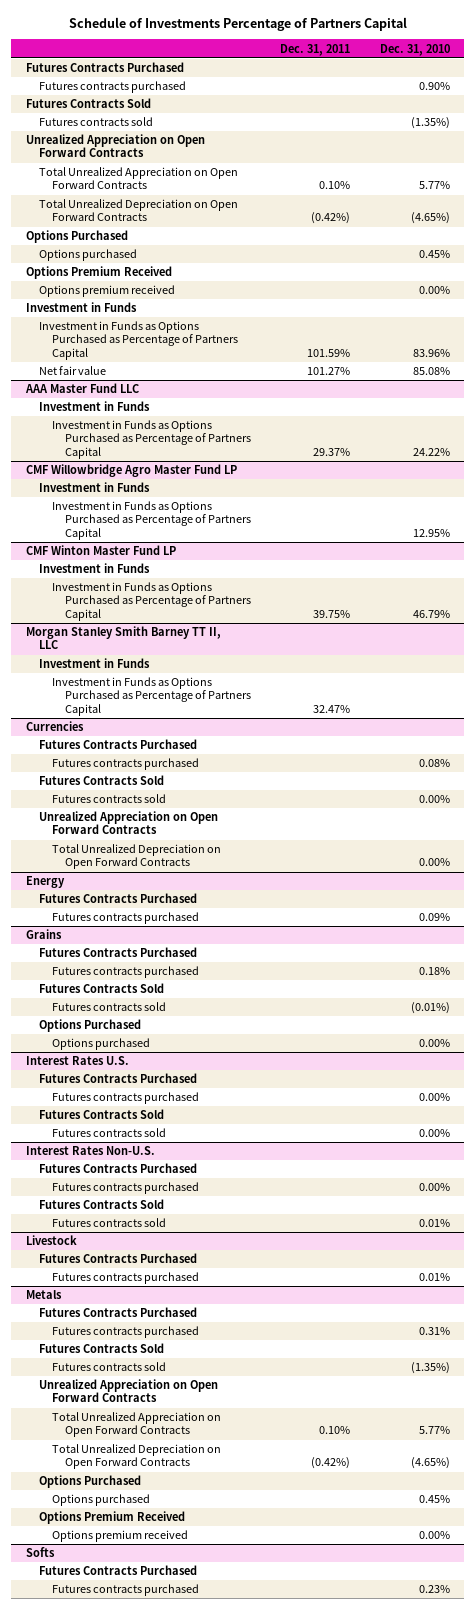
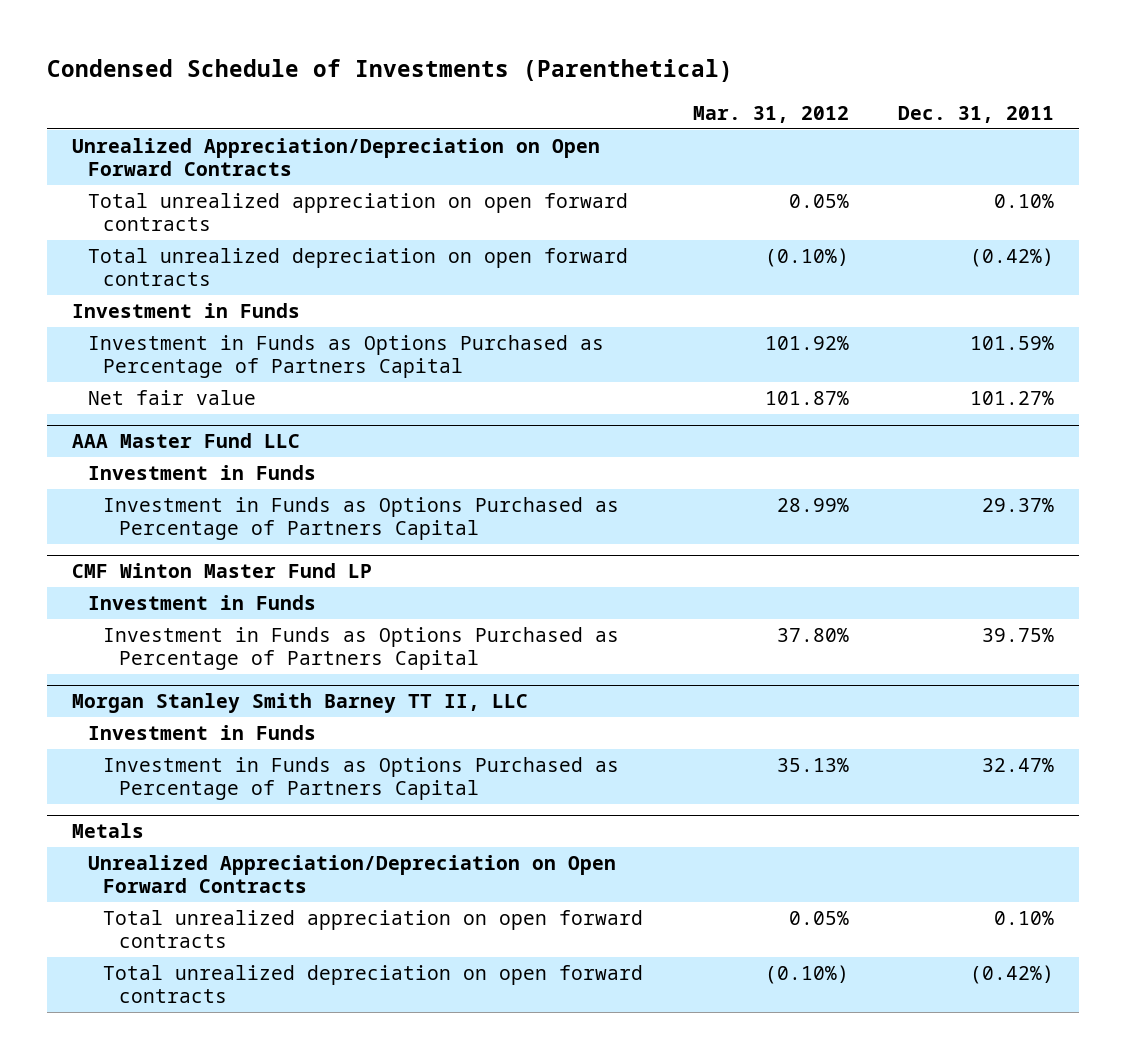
- Schedule of Investments Percentage of Partners Capital
+ Condensed Schedule of Investments (Parenthetical)
- | Dec. 31, 2011 | Dec. 31, 2010
+ | Mar. 31, 2012 | Dec. 31, 2011
- Futures Contracts Purchased
- Futures contracts purchased | | 0.90%
- Futures Contracts Sold
- Futures contracts sold | | (1.35%)
- Unrealized Appreciation on Open Forward Contracts
- Total Unrealized Appreciation on Open Forward Contracts | 0.10% | 5.77%
- Total Unrealized Depreciation on Open Forward Contracts | (0.42%) | (4.65%)
- Options Purchased
- Options purchased | | 0.45%
- Options Premium Received
- Options premium received | | 0.00%
+ Unrealized Appreciation/Depreciation on Open Forward Contracts
+ Total unrealized appreciation on open forward contracts | 0.05% | 0.10%
+ Total unrealized depreciation on open forward contracts | (0.10%) | (0.42%)
- CMF Willowbridge Agro Master Fund LP
- Investment in Funds
- Investment in Funds as Options Purchased as Percentage of Partners Capital | | 12.95%
- Currencies
- Futures Contracts Purchased
- Futures contracts purchased | | 0.08%
- Futures Contracts Sold
- Futures contracts sold | | 0.00%
- Unrealized Appreciation on Open Forward Contracts
- Total Unrealized Depreciation on Open Forward Contracts | | 0.00%
- Energy
- Futures Contracts Purchased
- Futures contracts purchased | | 0.09%
- Grains
- Futures Contracts Purchased
- Futures contracts purchased | | 0.18%
- Futures Contracts Sold
- Futures contracts sold | | (0.01%)
- Options Purchased
- Options purchased | | 0.00%
- Interest Rates U.S.
- Futures Contracts Purchased
- Futures contracts purchased | | 0.00%
- Futures Contracts Sold
- Futures contracts sold | | 0.00%
- Interest Rates Non-U.S.
- Futures Contracts Purchased
- Futures contracts purchased | | 0.00%
- Futures Contracts Sold
- Futures contracts sold | | 0.01%
- Livestock
- Futures Contracts Purchased
- Futures contracts purchased | | 0.01%
@ Metals
- Futures Contracts Purchased
- Futures contracts purchased | | 0.31%
- Futures Contracts Sold
- Futures contracts sold | | (1.35%)
- Unrealized Appreciation on Open Forward Contracts
- Total Unrealized Appreciation on Open Forward Contracts | 0.10% | 5.77%
- Total Unrealized Depreciation on Open Forward Contracts | (0.42%) | (4.65%)
- Options Purchased
- Options purchased | | 0.45%
- Options Premium Received
- Options premium received | | 0.00%
- Softs
- Futures Contracts Purchased
- Futures contracts purchased | | 0.23%
@ Metals
+ Unrealized Appreciation/Depreciation on Open Forward Contracts
+ Total unrealized appreciation on open forward contracts | 0.05% | 0.10%
+ Total unrealized depreciation on open forward contracts | (0.10%) | (0.42%)

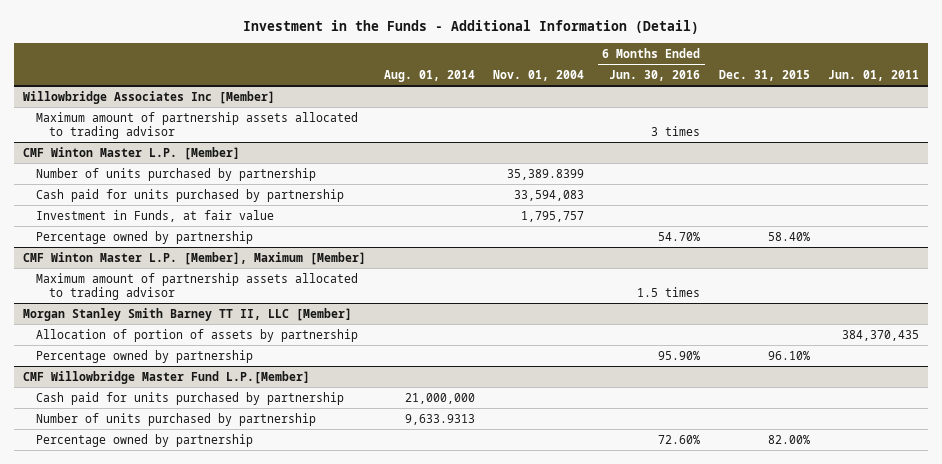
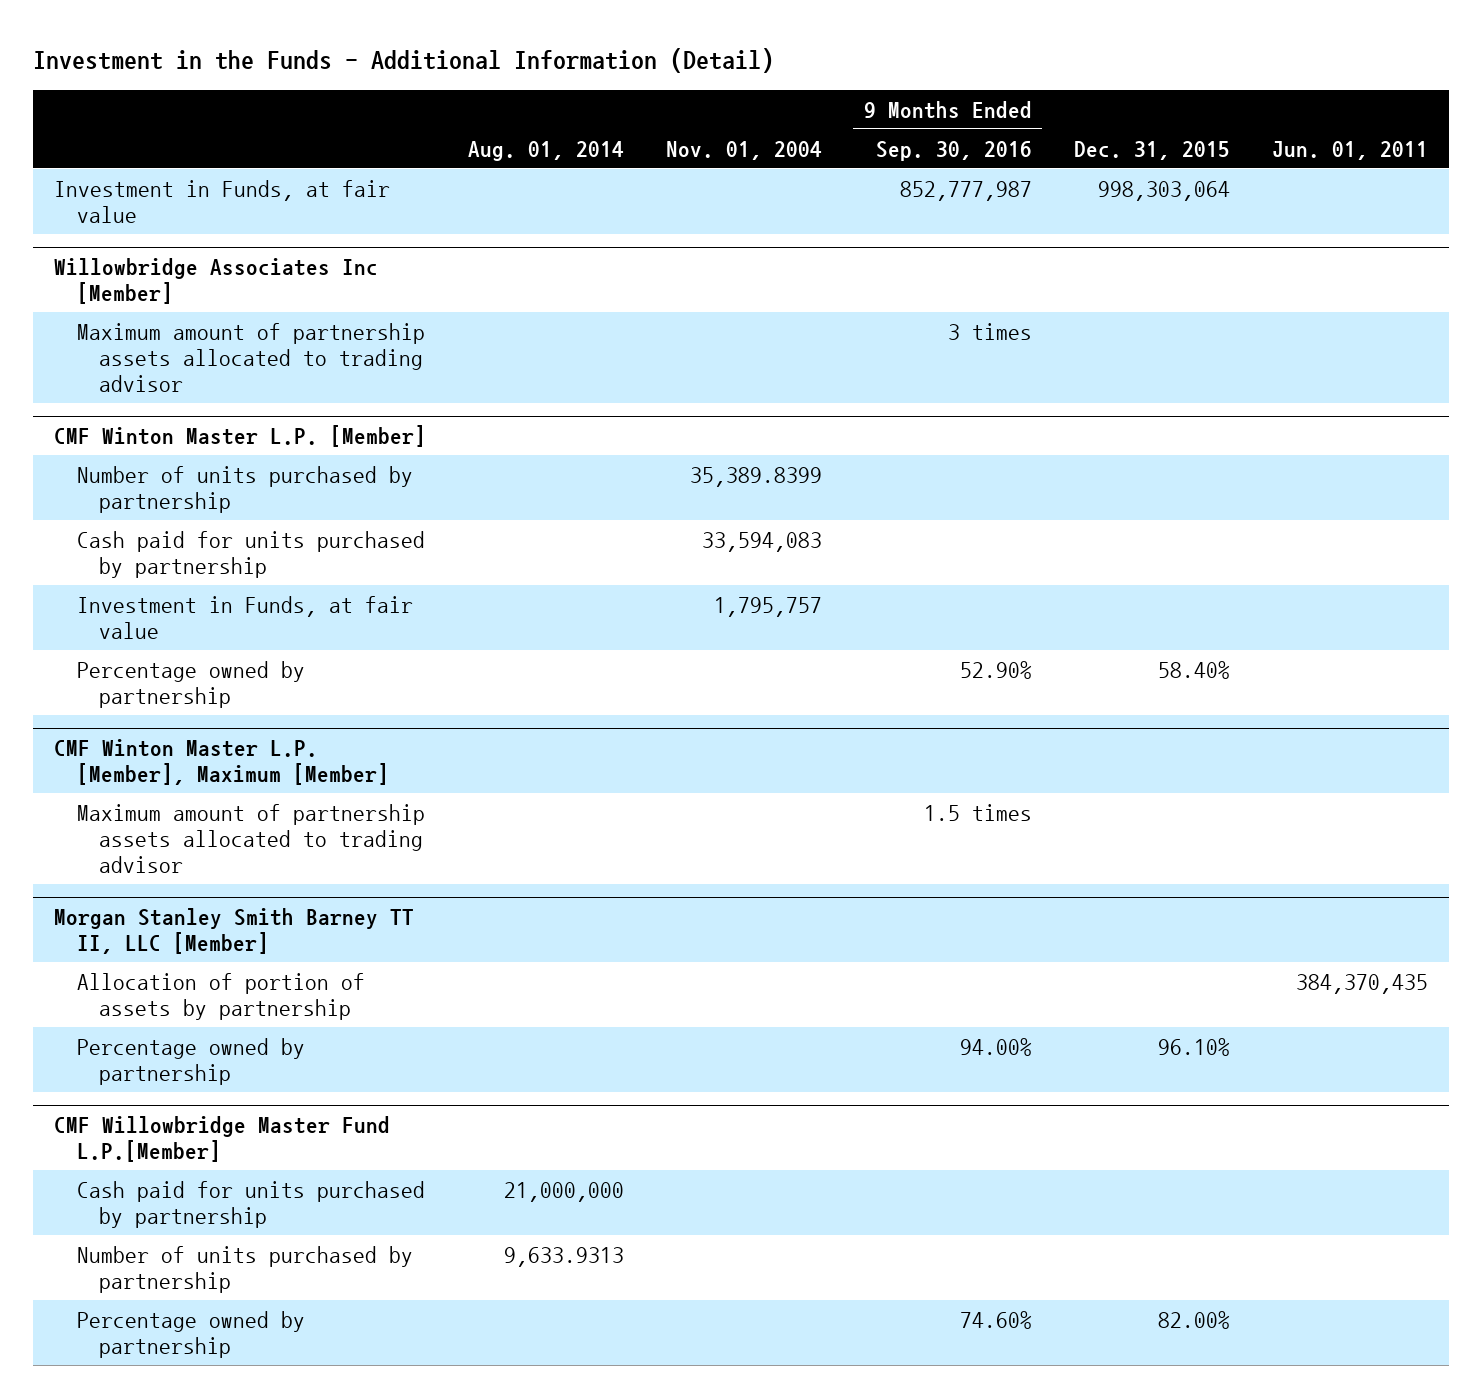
- | Aug. 01, 2014 | Nov. 01, 2004 | 6 Months Ended Jun. 30, 2016 | Dec. 31, 2015 | Jun. 01, 2011
+ | Aug. 01, 2014 | Nov. 01, 2004 | 9 Months Ended Sep. 30, 2016 | Dec. 31, 2015 | Jun. 01, 2011
+ Investment in Funds, at fair value | | | 852,777,987 | 998,303,064 |

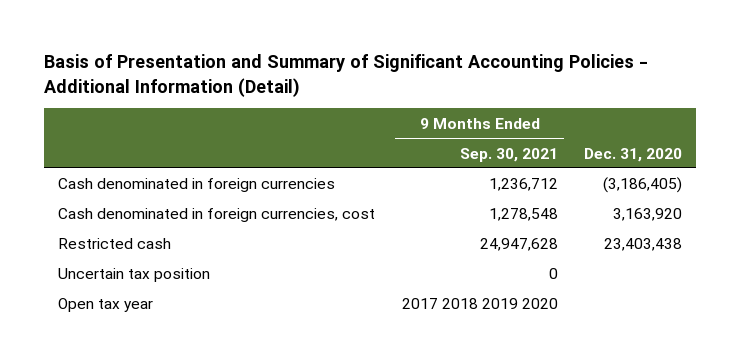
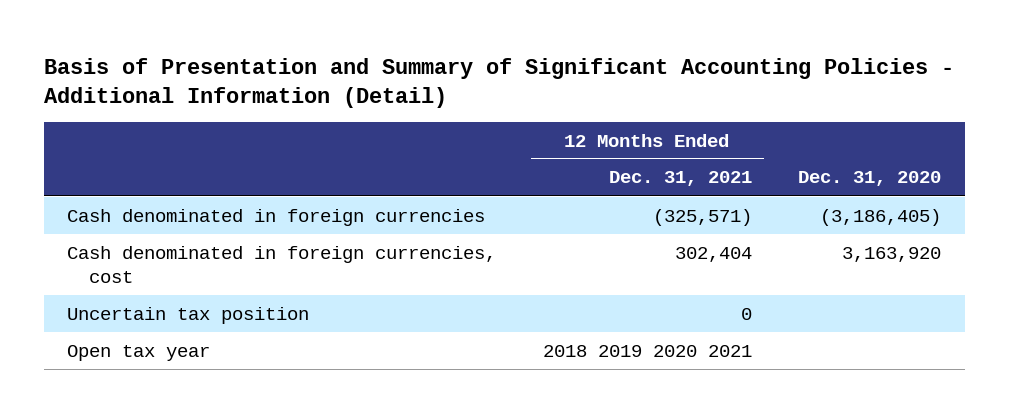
- | 9 Months Ended Sep. 30, 2021 | Dec. 31, 2020
+ | 12 Months Ended Dec. 31, 2021 | Dec. 31, 2020
- Restricted cash | 24,947,628 | 23,403,438

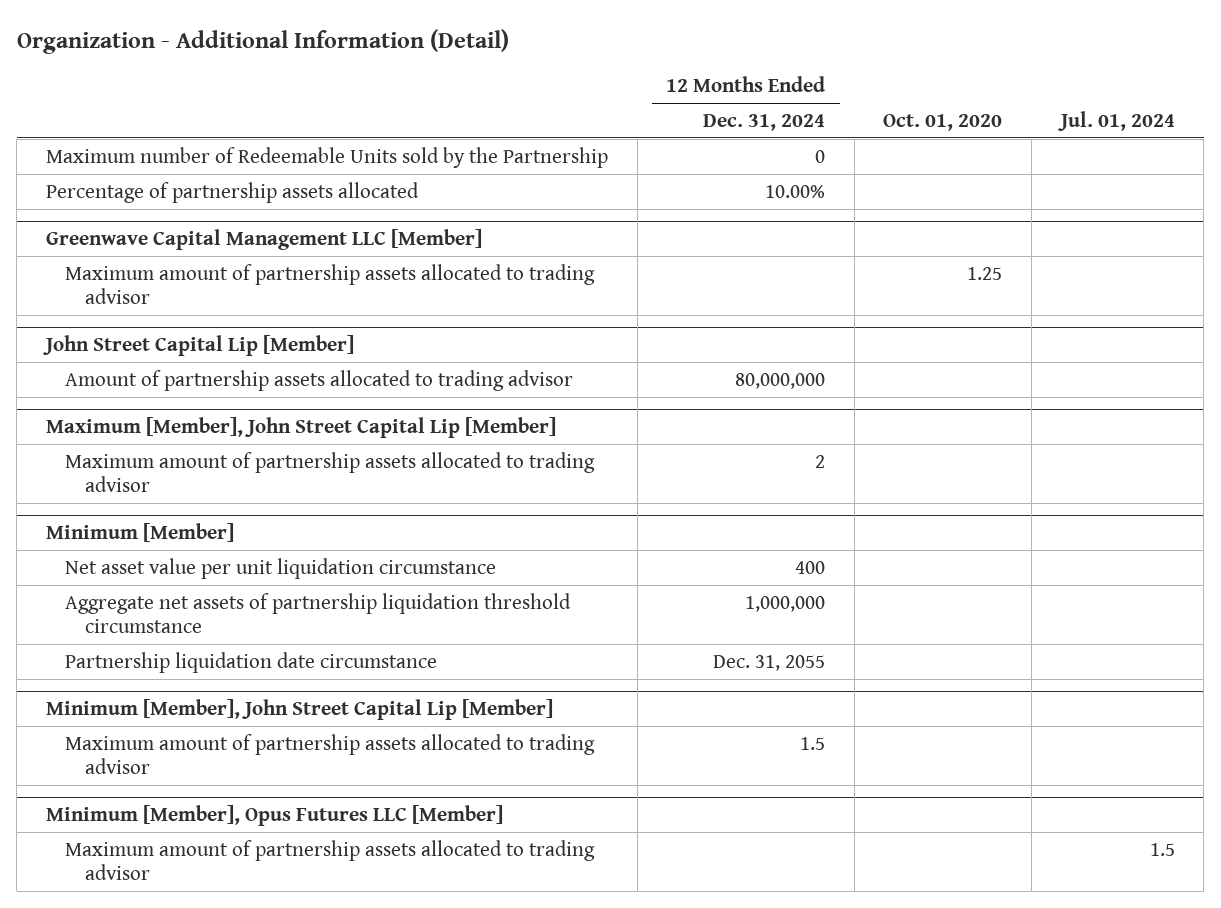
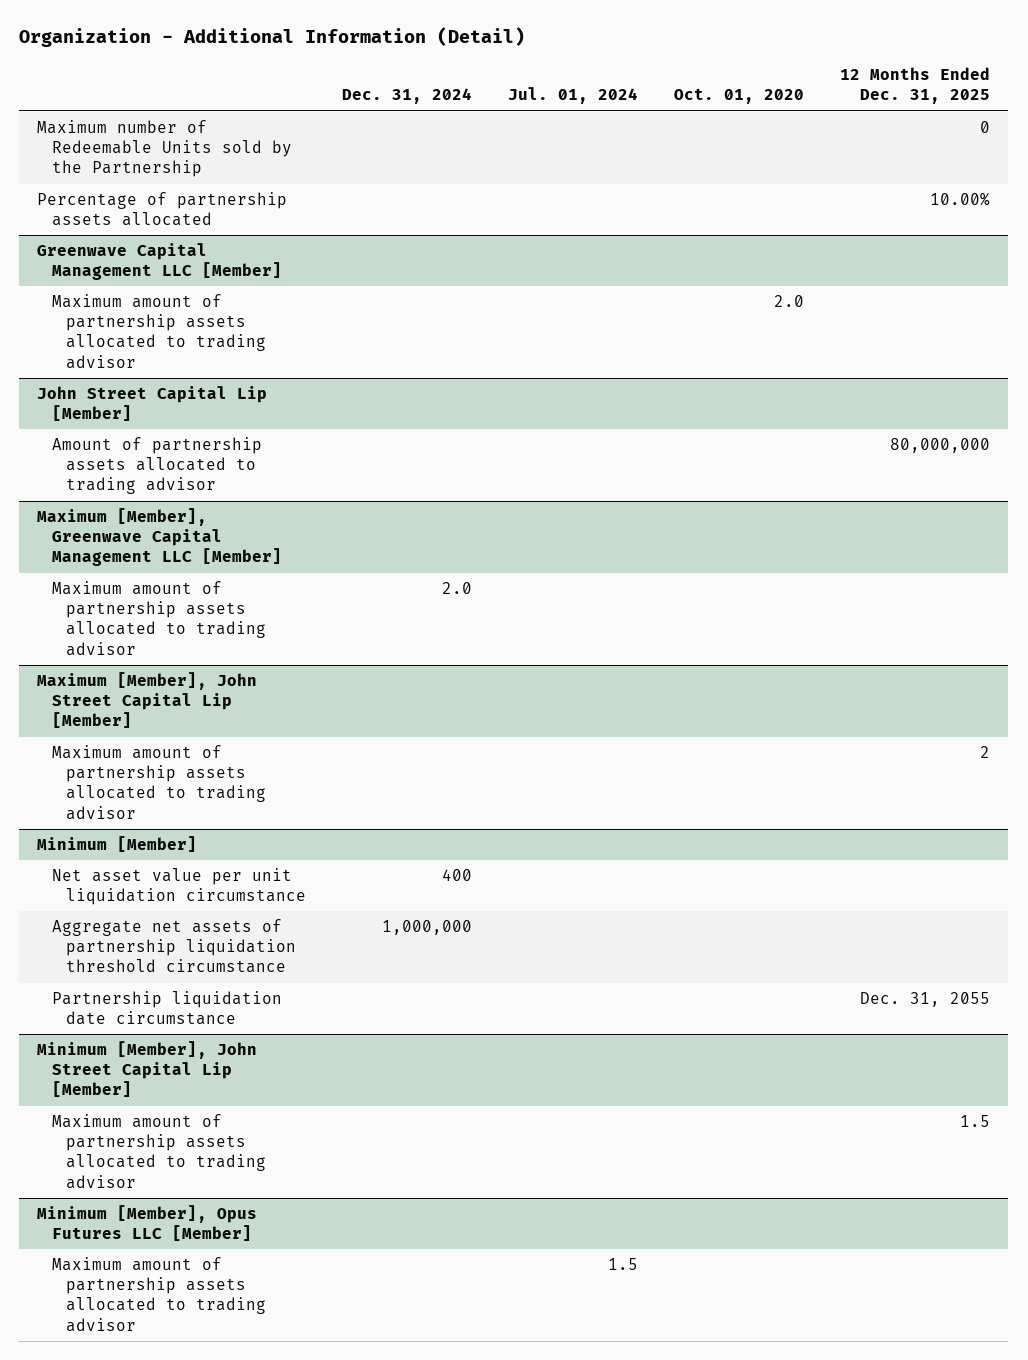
- | 12 Months Ended Dec. 31, 2024 | Oct. 01, 2020 | Jul. 01, 2024
+ | Dec. 31, 2024 | Jul. 01, 2024 | Oct. 01, 2020 | 12 Months Ended Dec. 31, 2025
@ Greenwave Capital Management LLC [Member]
- Maximum amount of partnership assets allocated to trading advisor | | 1.25 |
+ Maximum amount of partnership assets allocated to trading advisor | | | 2.0 |
+ Maximum [Member], Greenwave Capital Management LLC [Member]
+ Maximum amount of partnership assets allocated to trading advisor | 2.0 | | |

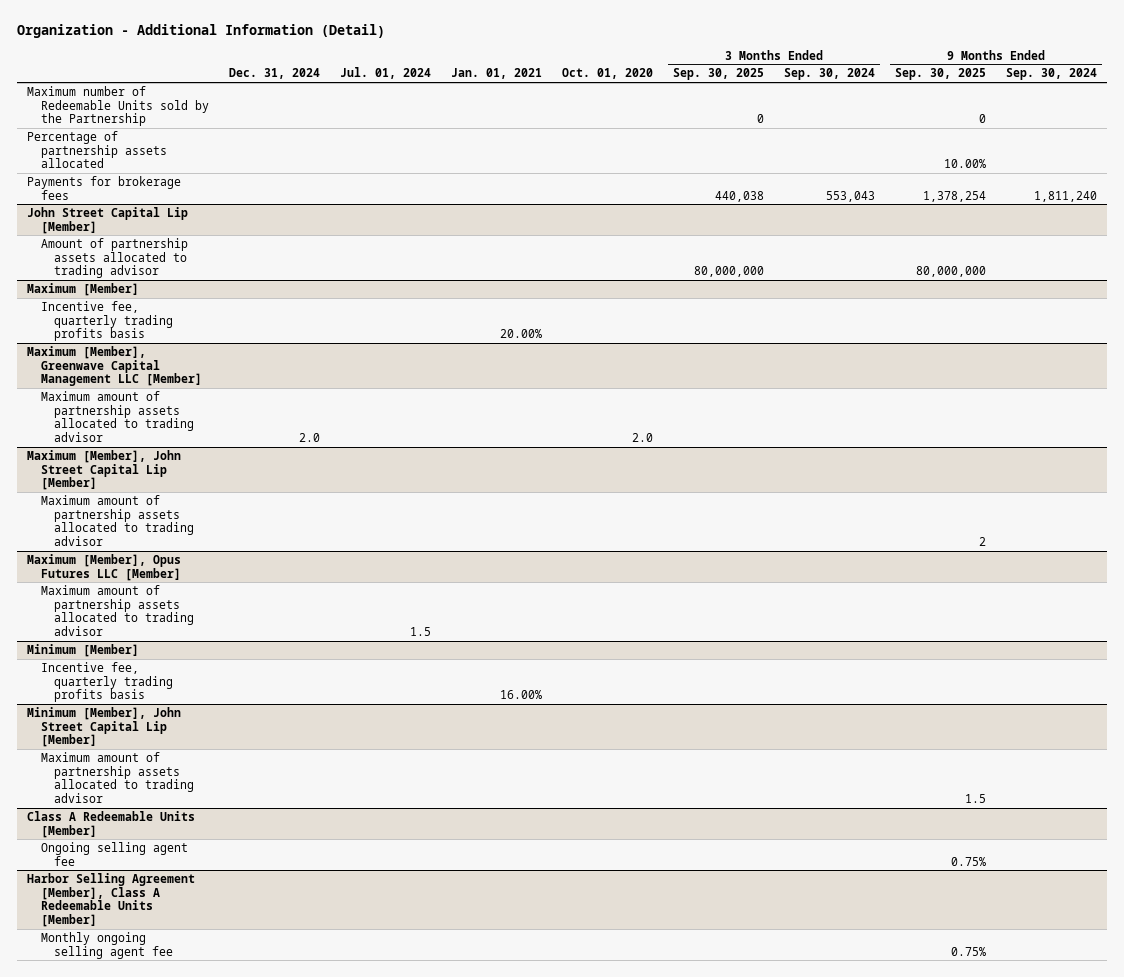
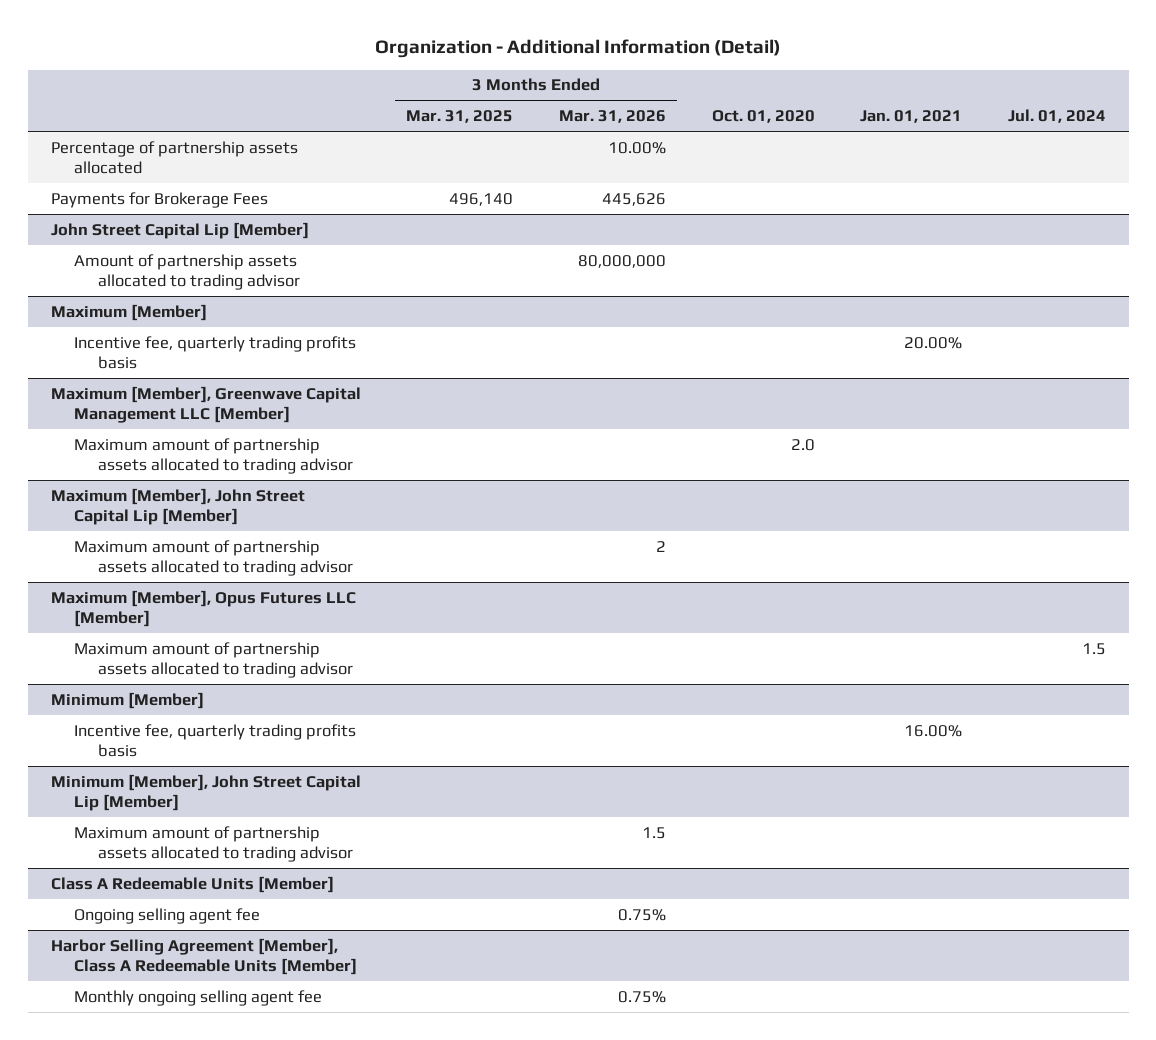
- | Dec. 31, 2024 | Jul. 01, 2024 | Jan. 01, 2021 | Oct. 01, 2020 | 3 Months Ended Sep. 30, 2025 | 3 Months Ended Sep. 30, 2024 | 9 Months Ended Sep. 30, 2025 | 9 Months Ended Sep. 30, 2024
+ | 3 Months Ended Mar. 31, 2025 | 3 Months Ended Mar. 31, 2026 | Oct. 01, 2020 | Jan. 01, 2021 | Jul. 01, 2024
- Maximum number of Redeemable Units sold by the Partnership | | | | | 0 | | 0 |
- Payments for brokerage fees | | | | | 440,038 | 553,043 | 1,378,254 | 1,811,240
+ Payments for Brokerage Fees | 496,140 | 445,626 | | |

